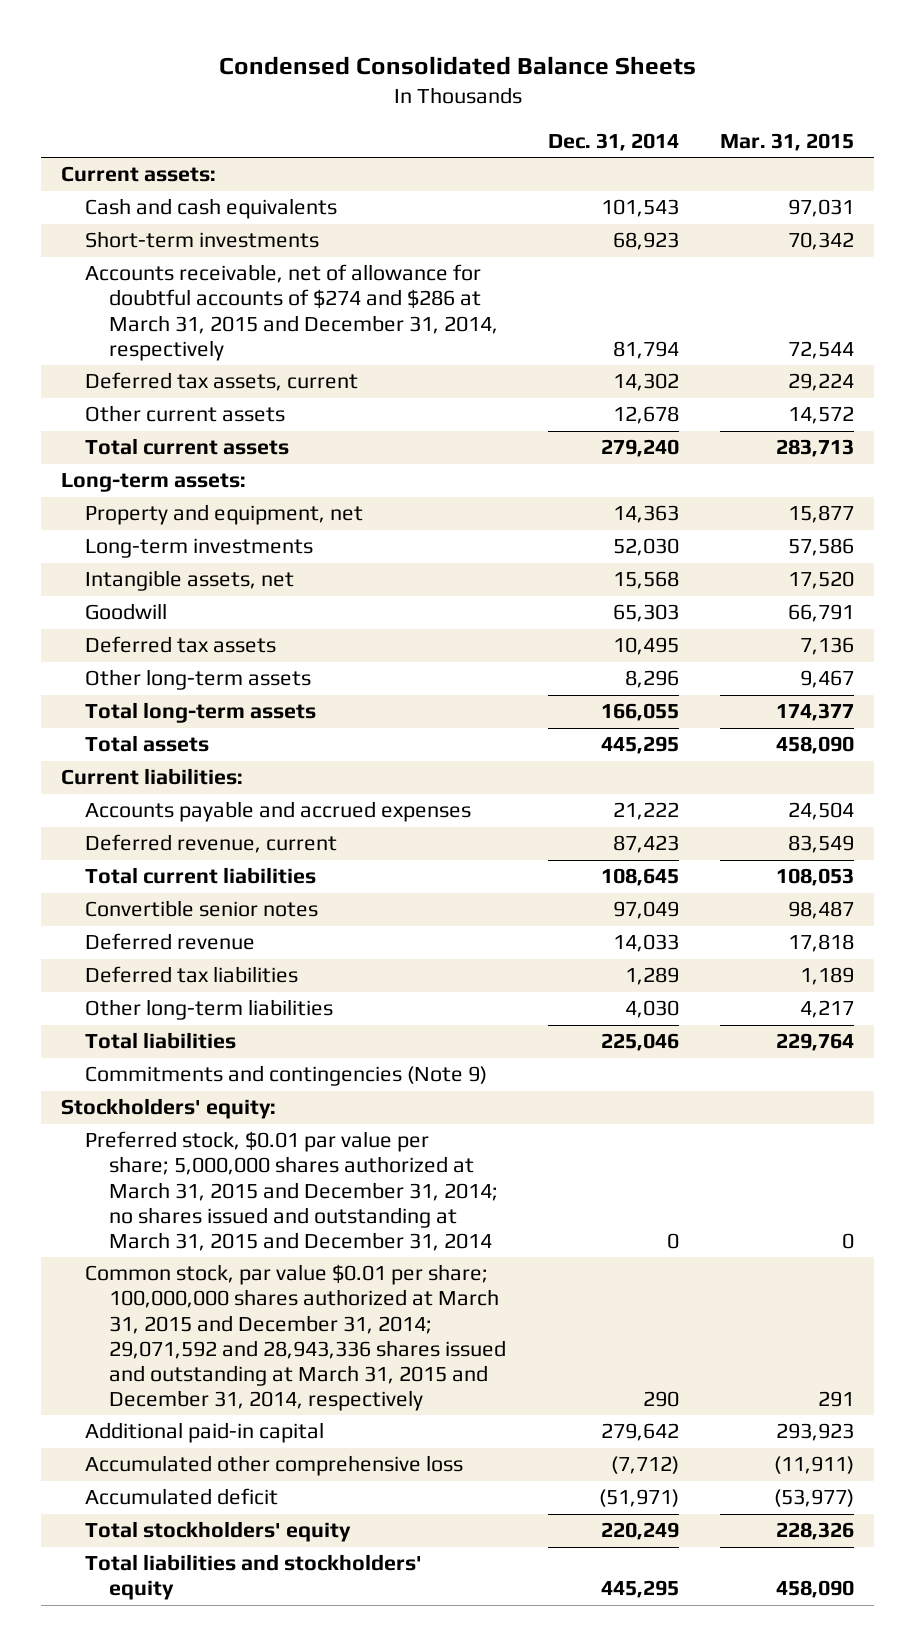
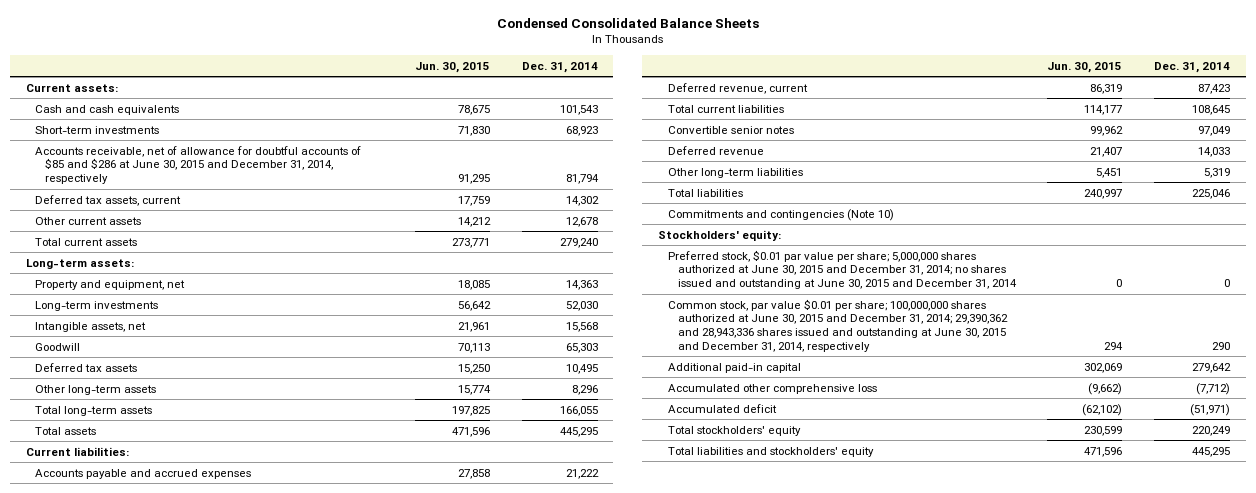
- | Dec. 31, 2014 | Mar. 31, 2015
+ | Jun. 30, 2015 | Dec. 31, 2014
- Accounts receivable, net of allowance for doubtful accounts of $274 and $286 at March 31, 2015 and December 31, 2014, respectively | 81,794 | 72,544
+ Accounts receivable, net of allowance for doubtful accounts of $85 and $286 at June 30, 2015 and December 31, 2014, respectively | 91,295 | 81,794
- Deferred tax liabilities | 1,289 | 1,189
- Other long-term liabilities | 4,030 | 4,217
+ Other long-term liabilities | 5,451 | 5,319
- Commitments and contingencies (Note 9)
+ Commitments and contingencies (Note 10)
- Preferred stock, $0.01 par value per share; 5,000,000 shares authorized at March 31, 2015 and December 31, 2014; no shares issued and outstanding at March 31, 2015 and December 31, 2014 | 0 | 0
- Common stock, par value $0.01 per share; 100,000,000 shares authorized at March 31, 2015 and December 31, 2014; 29,071,592 and 28,943,336 shares issued and outstanding at March 31, 2015 and December 31, 2014, respectively | 290 | 291
+ Preferred stock, $0.01 par value per share; 5,000,000 shares authorized at June 30, 2015 and December 31, 2014; no shares issued and outstanding at June 30, 2015 and December 31, 2014 | 0 | 0
+ Common stock, par value $0.01 per share; 100,000,000 shares authorized at June 30, 2015 and December 31, 2014; 29,390,362 and 28,943,336 shares issued and outstanding at June 30, 2015 and December 31, 2014, respectively | 294 | 290

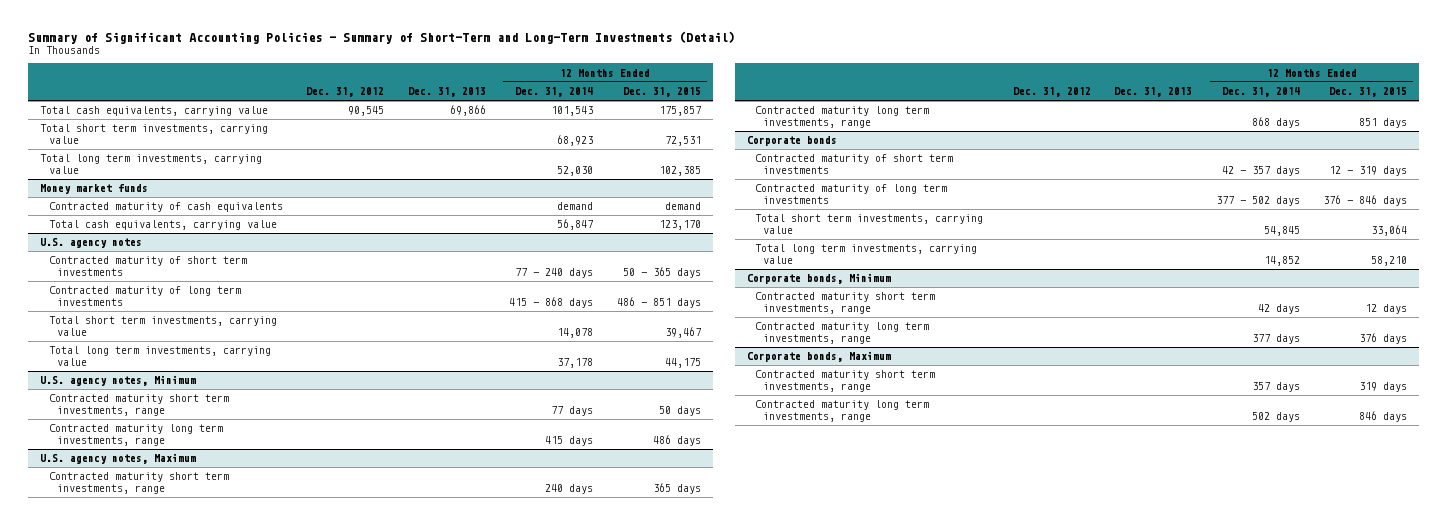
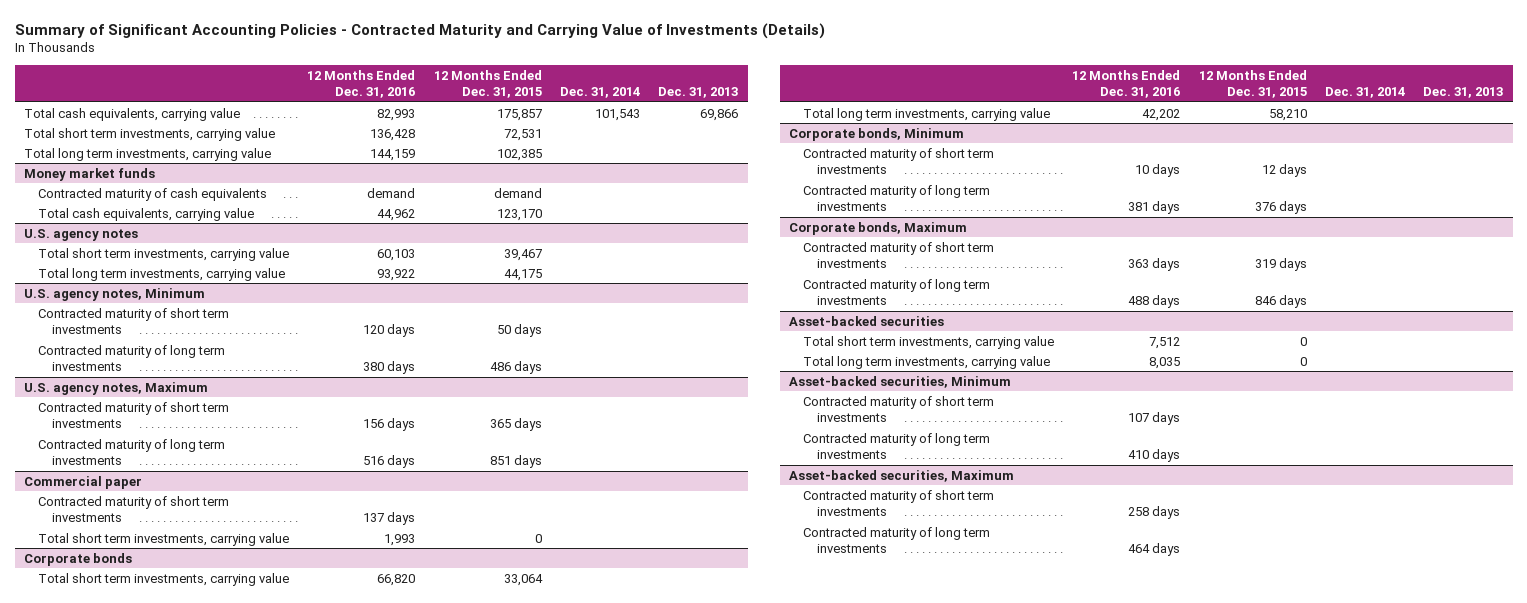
- Summary of Significant Accounting Policies - Summary of Short-Term and Long-Term Investments (Detail)
+ Summary of Significant Accounting Policies - Contracted Maturity and Carrying Value of Investments (Details)
- | Dec. 31, 2012 | Dec. 31, 2013 | 12 Months Ended Dec. 31, 2014 | 12 Months Ended Dec. 31, 2015
+ | 12 Months Ended Dec. 31, 2016 | 12 Months Ended Dec. 31, 2015 | Dec. 31, 2014 | Dec. 31, 2013
@ U.S. agency notes
- Contracted maturity of short term investments | | | 77 - 240 days | 50 - 365 days
- Contracted maturity of long term investments | | | 415 - 868 days | 486 - 851 days
@ U.S. agency notes, Minimum
- Contracted maturity short term investments, range | | | 77 days | 50 days
- Contracted maturity long term investments, range | | | 415 days | 486 days
+ Contracted maturity of short term investments | 120 days | 50 days | |
+ Contracted maturity of long term investments | 380 days | 486 days | |
@ U.S. agency notes, Maximum
- Contracted maturity short term investments, range | | | 240 days | 365 days
- Contracted maturity long term investments, range | | | 868 days | 851 days
+ Contracted maturity of short term investments | 156 days | 365 days | |
+ Contracted maturity of long term investments | 516 days | 851 days | |
+ Commercial paper
+ Contracted maturity of short term investments | 137 days | | |
+ Total short term investments, carrying value | 1,993 | 0 | |
@ Corporate bonds
- Contracted maturity of short term investments | | | 42 - 357 days | 12 - 319 days
- Contracted maturity of long term investments | | | 377 - 502 days | 376 - 846 days
@ Corporate bonds, Minimum
- Contracted maturity short term investments, range | | | 42 days | 12 days
- Contracted maturity long term investments, range | | | 377 days | 376 days
+ Contracted maturity of short term investments | 10 days | 12 days | |
+ Contracted maturity of long term investments | 381 days | 376 days | |
@ Corporate bonds, Maximum
- Contracted maturity short term investments, range | | | 357 days | 319 days
- Contracted maturity long term investments, range | | | 502 days | 846 days
+ Contracted maturity of short term investments | 363 days | 319 days | |
+ Contracted maturity of long term investments | 488 days | 846 days | |
+ Asset-backed securities
+ Total short term investments, carrying value | 7,512 | 0 | |
+ Total long term investments, carrying value | 8,035 | 0 | |
+ Asset-backed securities, Minimum
+ Contracted maturity of short term investments | 107 days | | |
+ Contracted maturity of long term investments | 410 days | | |
+ Asset-backed securities, Maximum
+ Contracted maturity of short term investments | 258 days | | |
+ Contracted maturity of long term investments | 464 days | | |

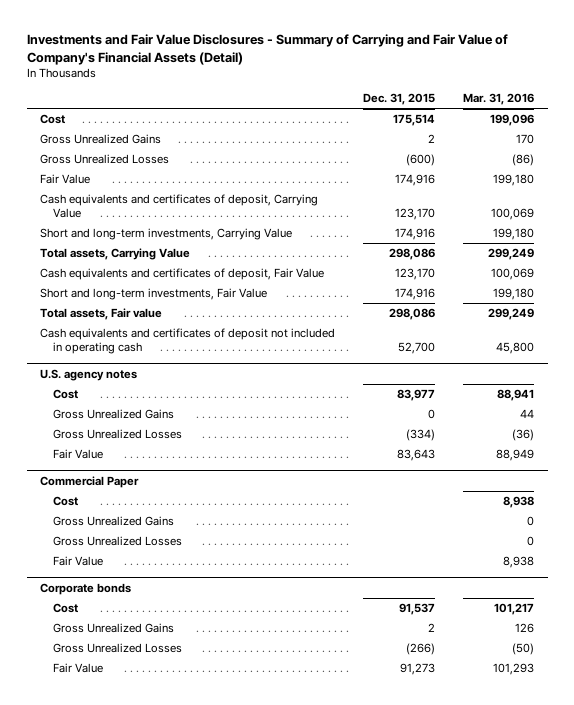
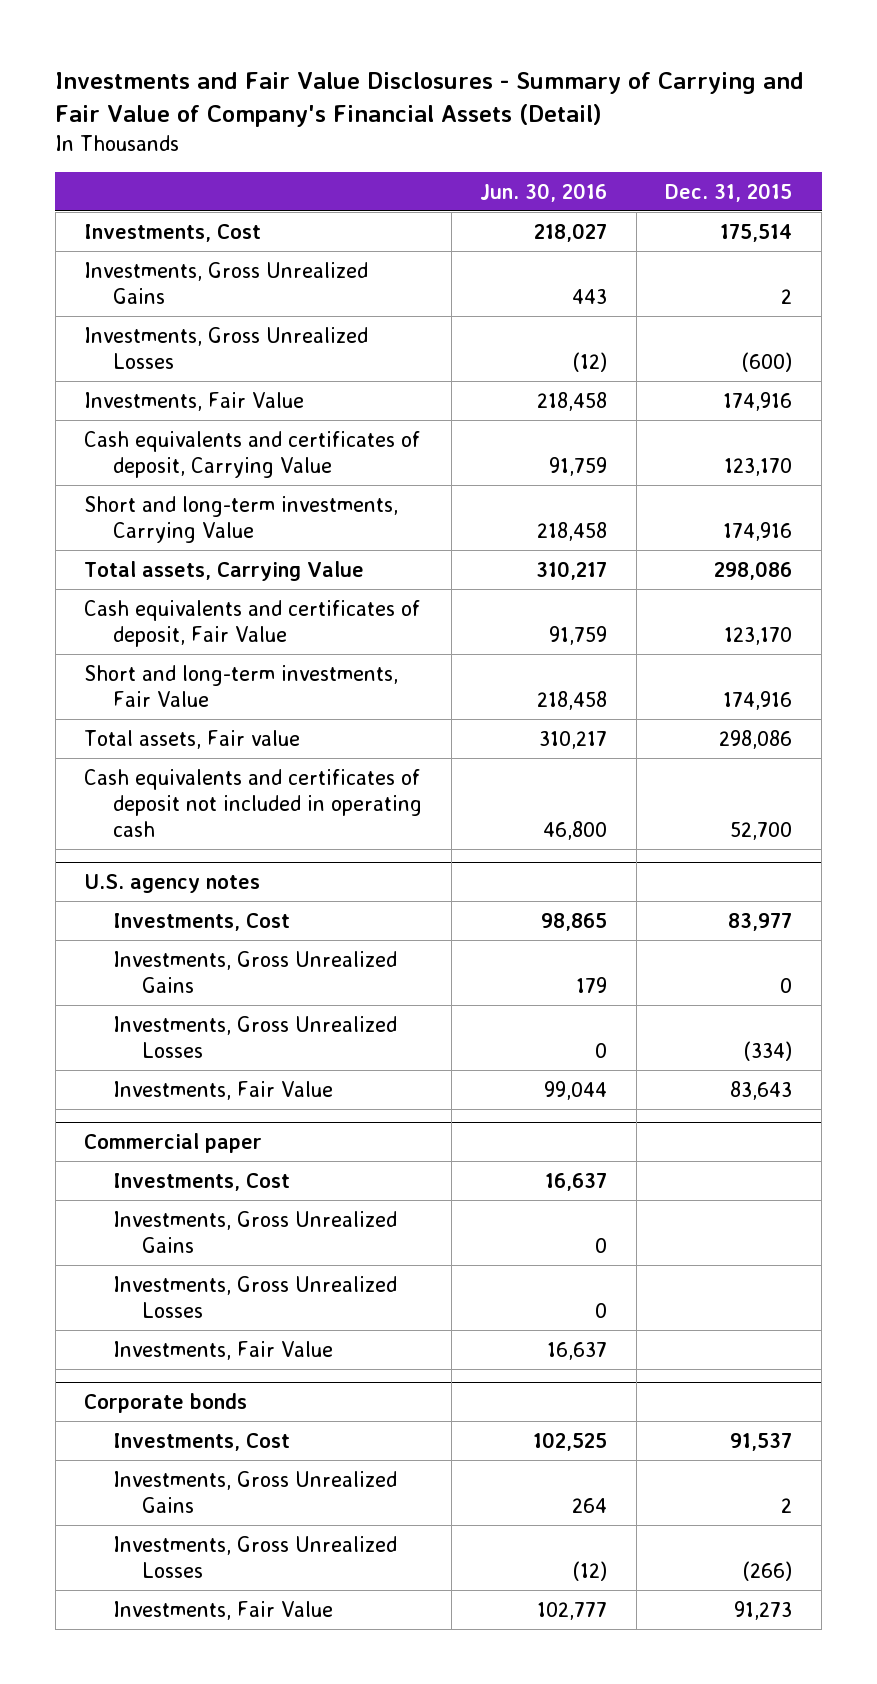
- | Dec. 31, 2015 | Mar. 31, 2016
+ | Jun. 30, 2016 | Dec. 31, 2015
- Cost | 175,514 | 199,096
- Gross Unrealized Gains | 2 | 170
- Gross Unrealized Losses | (600) | (86)
- Fair Value | 174,916 | 199,180
+ Investments, Cost | 218,027 | 175,514
+ Investments, Gross Unrealized Gains | 443 | 2
+ Investments, Gross Unrealized Losses | (12) | (600)
+ Investments, Fair Value | 218,458 | 174,916
@ U.S. agency notes
- Cost | 83,977 | 88,941
- Gross Unrealized Gains | 0 | 44
- Gross Unrealized Losses | (334) | (36)
- Fair Value | 83,643 | 88,949
- Commercial Paper
- Cost | | 8,938
- Gross Unrealized Gains | | 0
- Gross Unrealized Losses | | 0
- Fair Value | | 8,938
@ U.S. agency notes
+ Investments, Cost | 98,865 | 83,977
+ Investments, Gross Unrealized Gains | 179 | 0
+ Investments, Gross Unrealized Losses | 0 | (334)
+ Investments, Fair Value | 99,044 | 83,643
+ Commercial paper
+ Investments, Cost | 16,637 |
+ Investments, Gross Unrealized Gains | 0 |
+ Investments, Gross Unrealized Losses | 0 |
+ Investments, Fair Value | 16,637 |
@ Corporate bonds
- Cost | 91,537 | 101,217
- Gross Unrealized Gains | 2 | 126
- Gross Unrealized Losses | (266) | (50)
- Fair Value | 91,273 | 101,293
+ Investments, Cost | 102,525 | 91,537
+ Investments, Gross Unrealized Gains | 264 | 2
+ Investments, Gross Unrealized Losses | (12) | (266)
+ Investments, Fair Value | 102,777 | 91,273

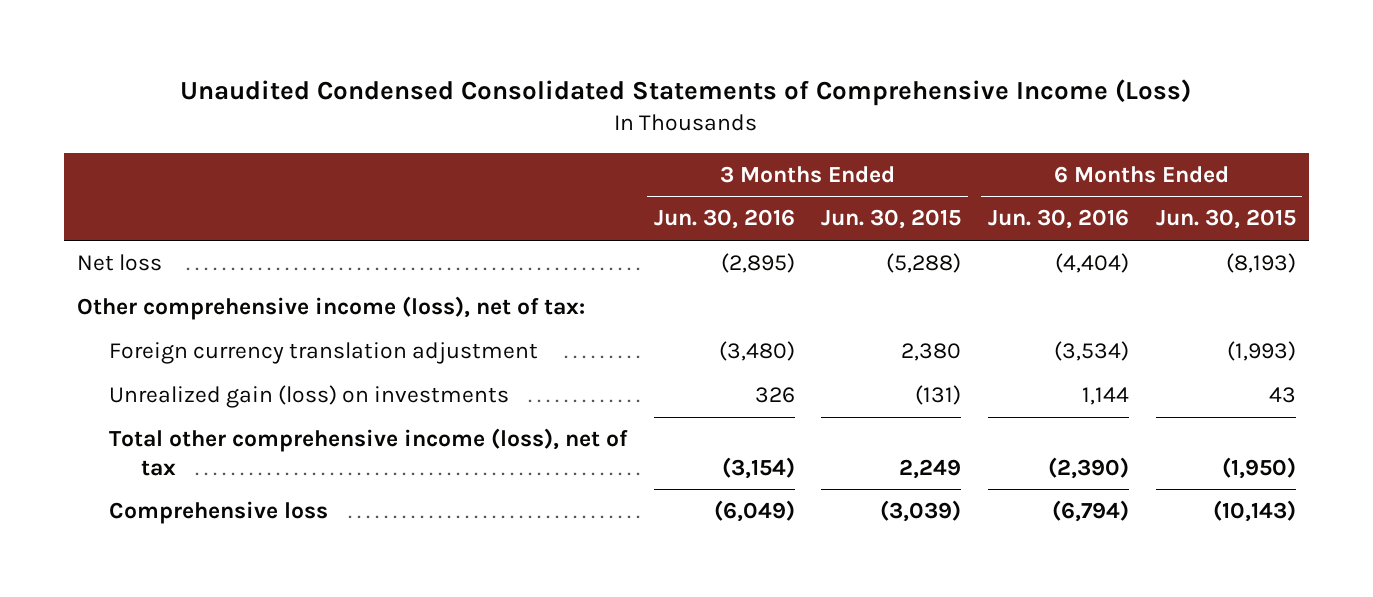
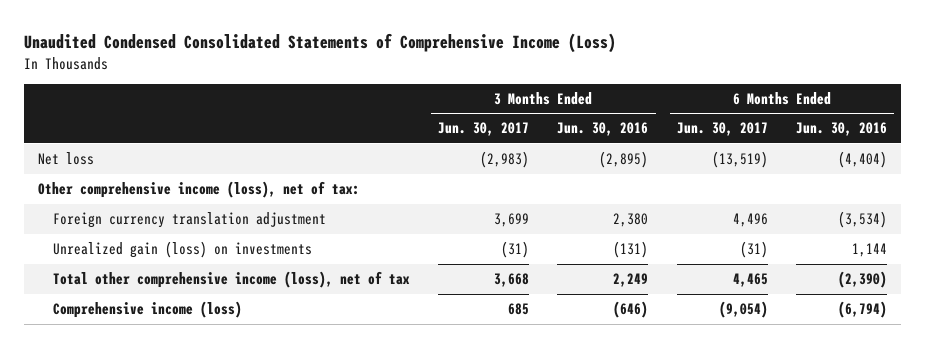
- | 3 Months Ended Jun. 30, 2016 | 3 Months Ended Jun. 30, 2015 | 6 Months Ended Jun. 30, 2016 | 6 Months Ended Jun. 30, 2015
+ | 3 Months Ended Jun. 30, 2017 | 3 Months Ended Jun. 30, 2016 | 6 Months Ended Jun. 30, 2017 | 6 Months Ended Jun. 30, 2016
- Foreign currency translation adjustment | (3,480) | 2,380 | (3,534) | (1,993)
- Unrealized gain (loss) on investments | 326 | (131) | 1,144 | 43
- Total other comprehensive income (loss), net of tax | (3,154) | 2,249 | (2,390) | (1,950)
- Comprehensive loss | (6,049) | (3,039) | (6,794) | (10,143)
+ Foreign currency translation adjustment | 3,699 | 2,380 | 4,496 | (3,534)
+ Unrealized gain (loss) on investments | (31) | (131) | (31) | 1,144
+ Total other comprehensive income (loss), net of tax | 3,668 | 2,249 | 4,465 | (2,390)
+ Comprehensive income (loss) | 685 | (646) | (9,054) | (6,794)

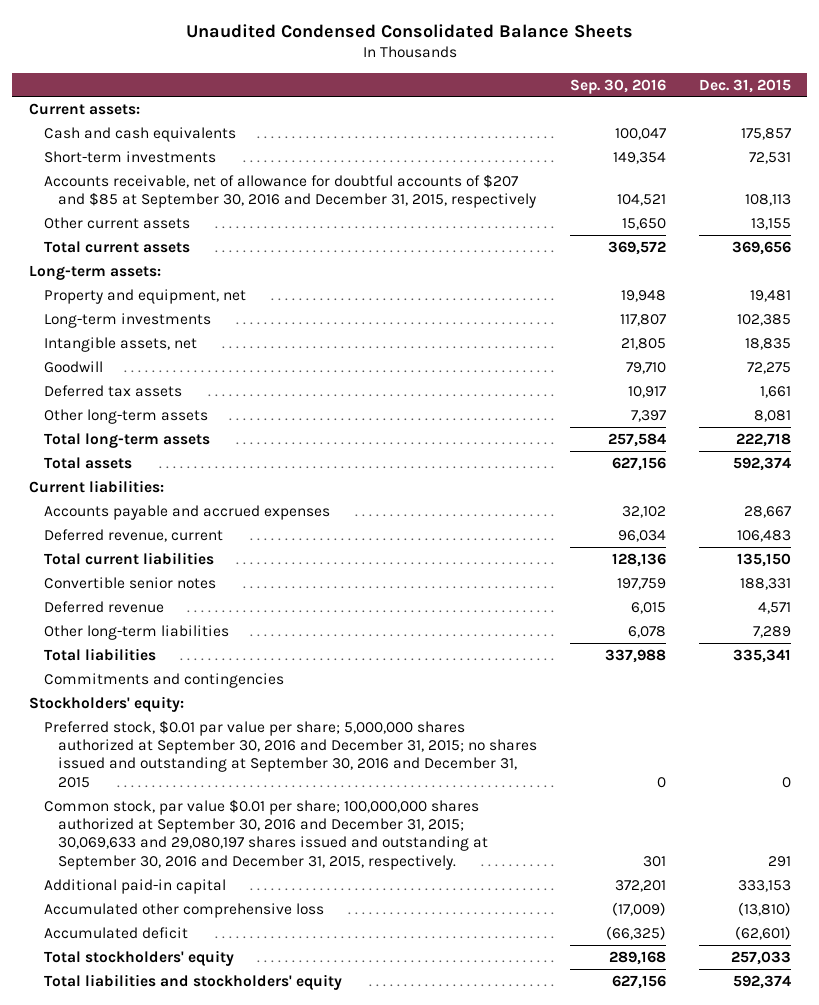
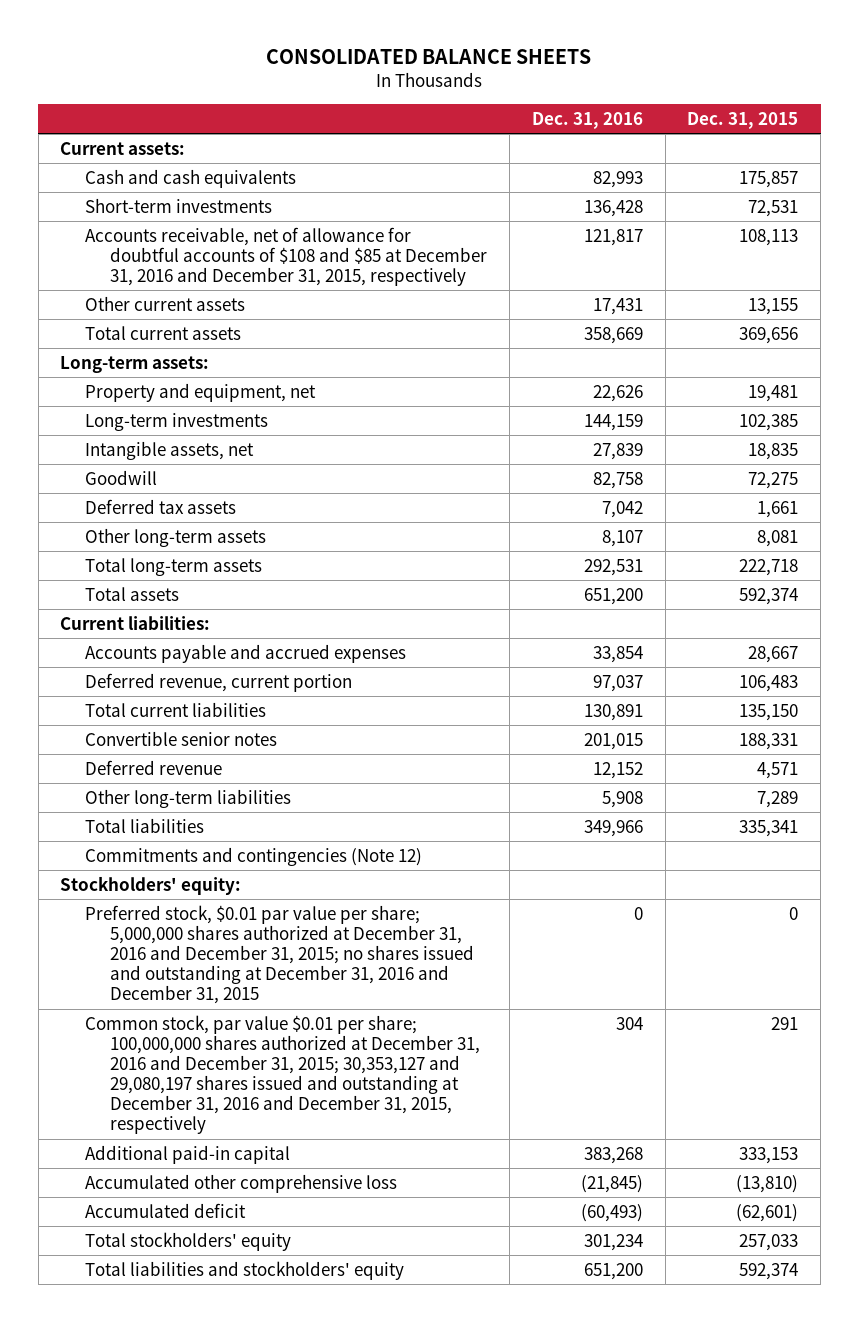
- Unaudited Condensed Consolidated Balance Sheets
+ CONSOLIDATED BALANCE SHEETS
- | Sep. 30, 2016 | Dec. 31, 2015
+ | Dec. 31, 2016 | Dec. 31, 2015
- Accounts receivable, net of allowance for doubtful accounts of $207 and $85 at September 30, 2016 and December 31, 2015, respectively | 104,521 | 108,113
+ Accounts receivable, net of allowance for doubtful accounts of $108 and $85 at December 31, 2016 and December 31, 2015, respectively | 121,817 | 108,113
- Deferred revenue, current | 96,034 | 106,483
+ Deferred revenue, current portion | 97,037 | 106,483
- Commitments and contingencies
+ Commitments and contingencies (Note 12)
- Preferred stock, $0.01 par value per share; 5,000,000 shares authorized at September 30, 2016 and December 31, 2015; no shares issued and outstanding at September 30, 2016 and December 31, 2015 | 0 | 0
- Common stock, par value $0.01 per share; 100,000,000 shares authorized at September 30, 2016 and December 31, 2015; 30,069,633 and 29,080,197 shares issued and outstanding at September 30, 2016 and December 31, 2015, respectively. | 301 | 291
+ Preferred stock, $0.01 par value per share; 5,000,000 shares authorized at December 31, 2016 and December 31, 2015; no shares issued and outstanding at December 31, 2016 and December 31, 2015 | 0 | 0
+ Common stock, par value $0.01 per share; 100,000,000 shares authorized at December 31, 2016 and December 31, 2015; 30,353,127 and 29,080,197 shares issued and outstanding at December 31, 2016 and December 31, 2015, respectively | 304 | 291

